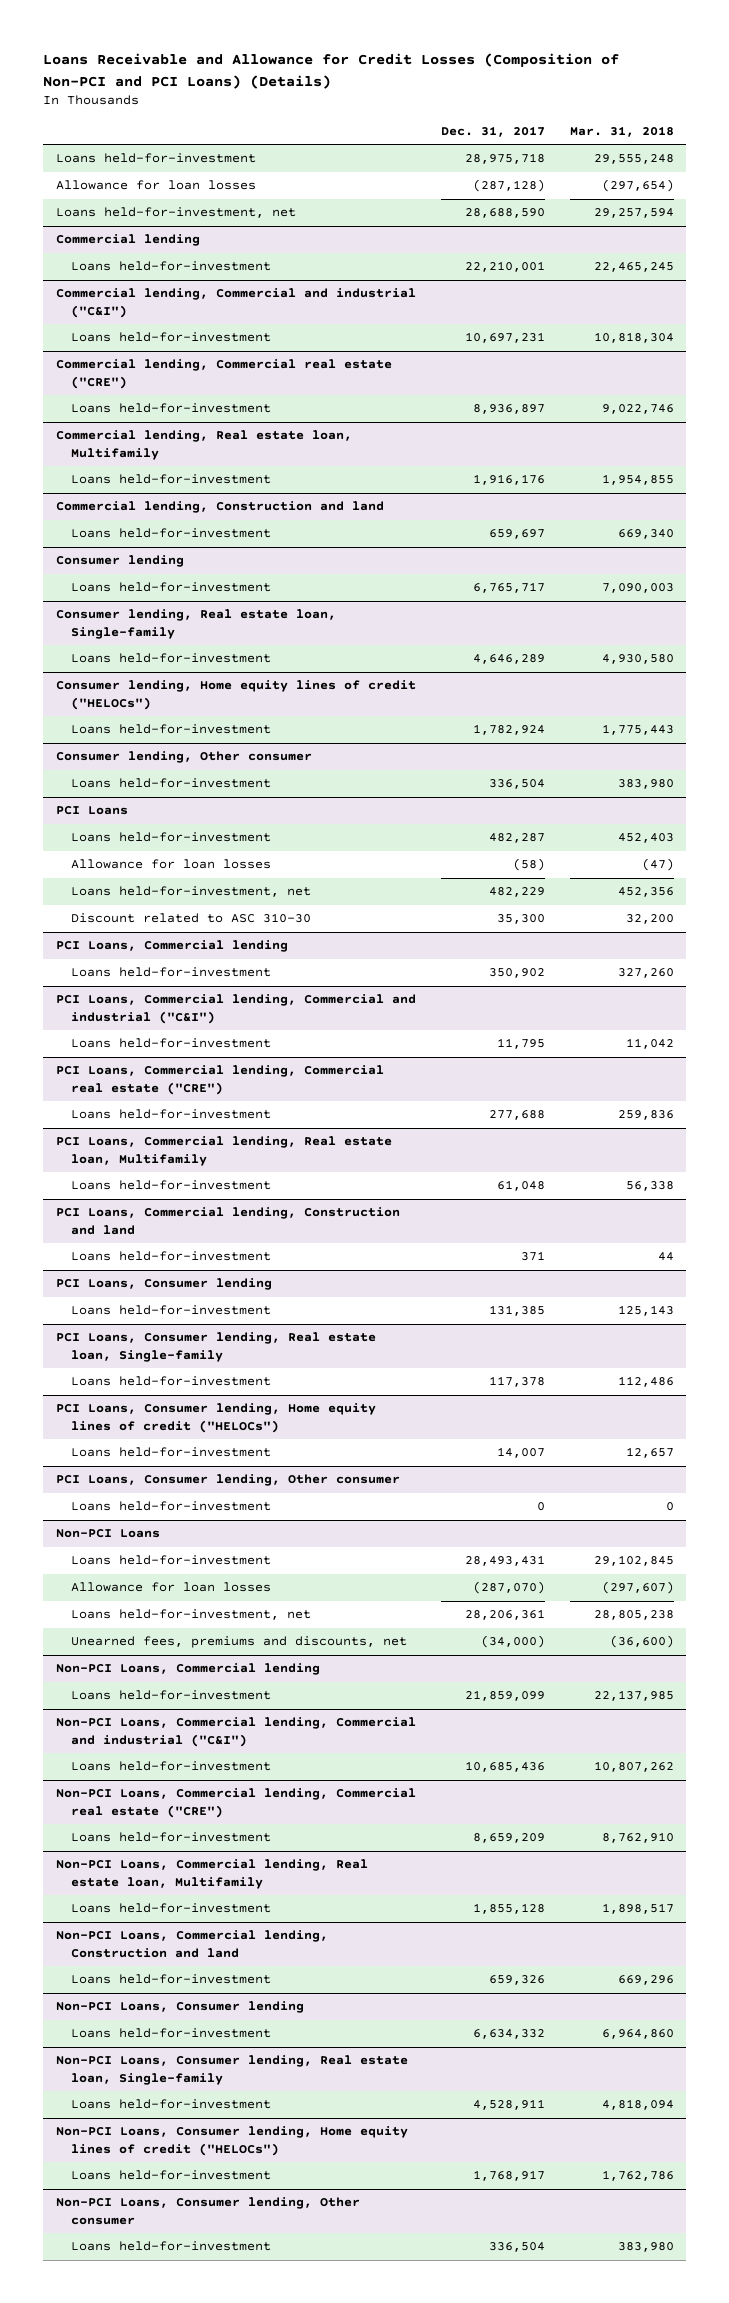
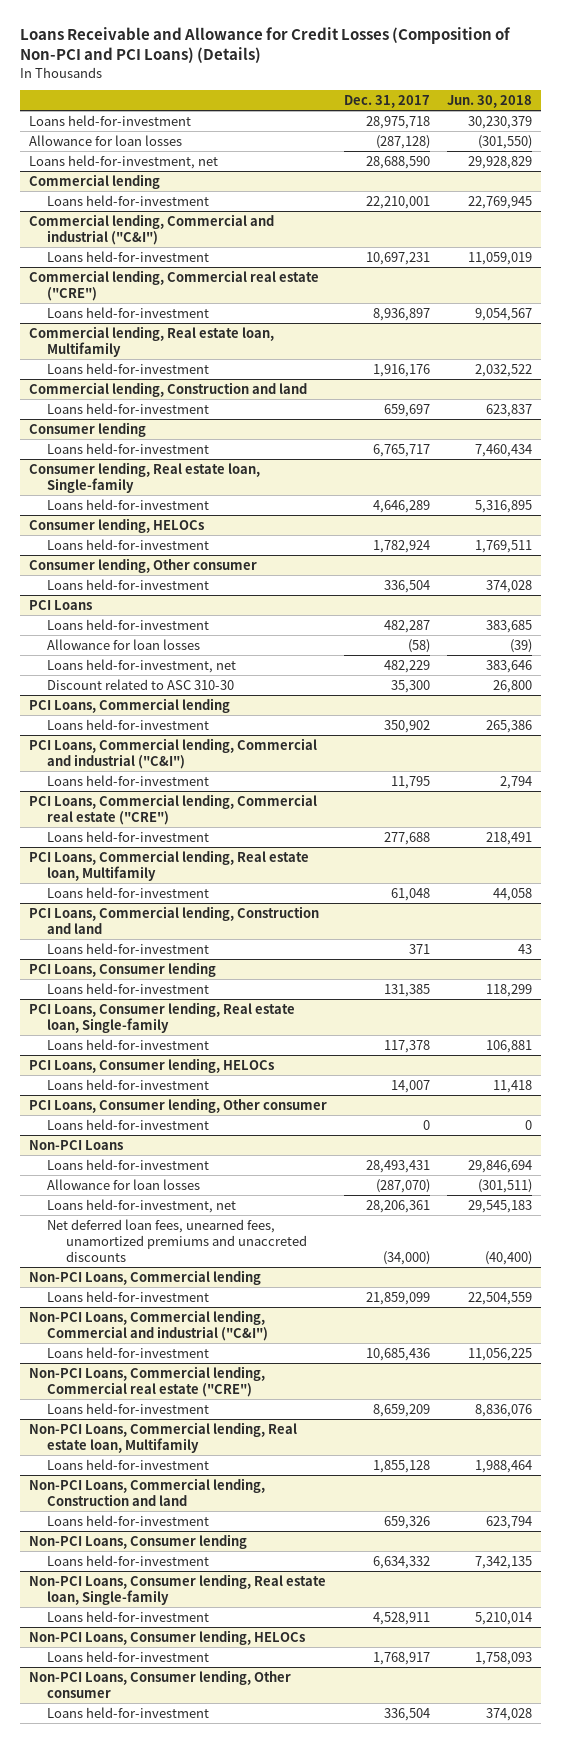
- | Dec. 31, 2017 | Mar. 31, 2018
+ | Dec. 31, 2017 | Jun. 30, 2018
- Consumer lending, Home equity lines of credit ("HELOCs")
+ Consumer lending, HELOCs
- PCI Loans, Consumer lending, Home equity lines of credit ("HELOCs")
+ PCI Loans, Consumer lending, HELOCs
@ Non-PCI Loans
- Unearned fees, premiums and discounts, net | (34,000) | (36,600)
+ Net deferred loan fees, unearned fees, unamortized premiums and unaccreted discounts | (34,000) | (40,400)
- Non-PCI Loans, Consumer lending, Home equity lines of credit ("HELOCs")
+ Non-PCI Loans, Consumer lending, HELOCs

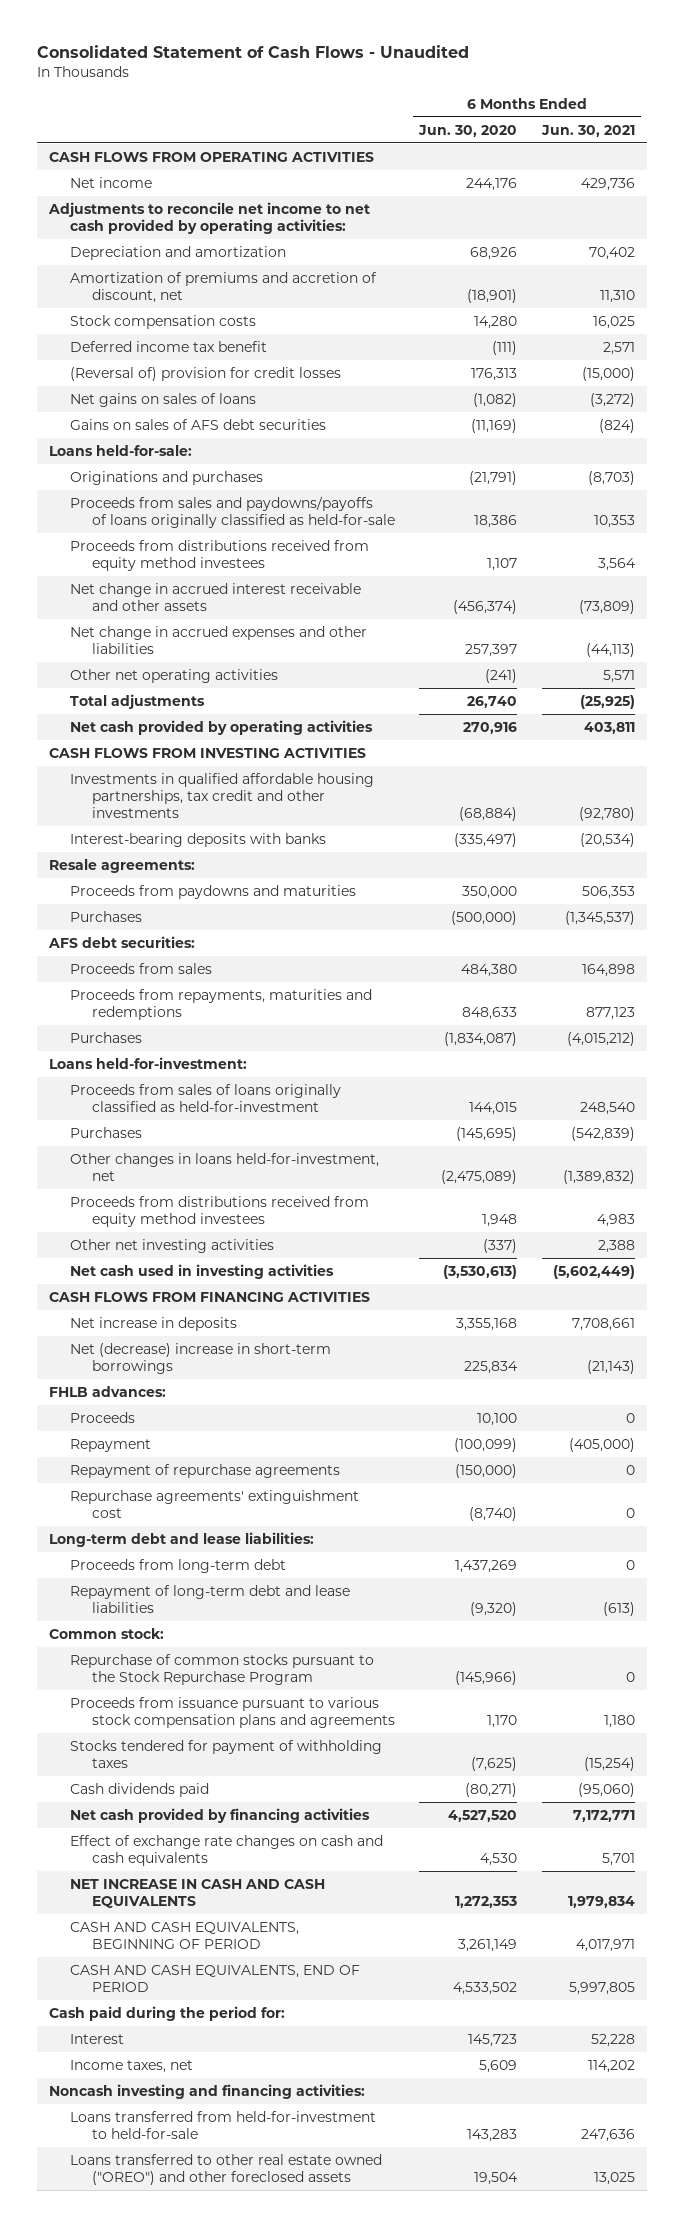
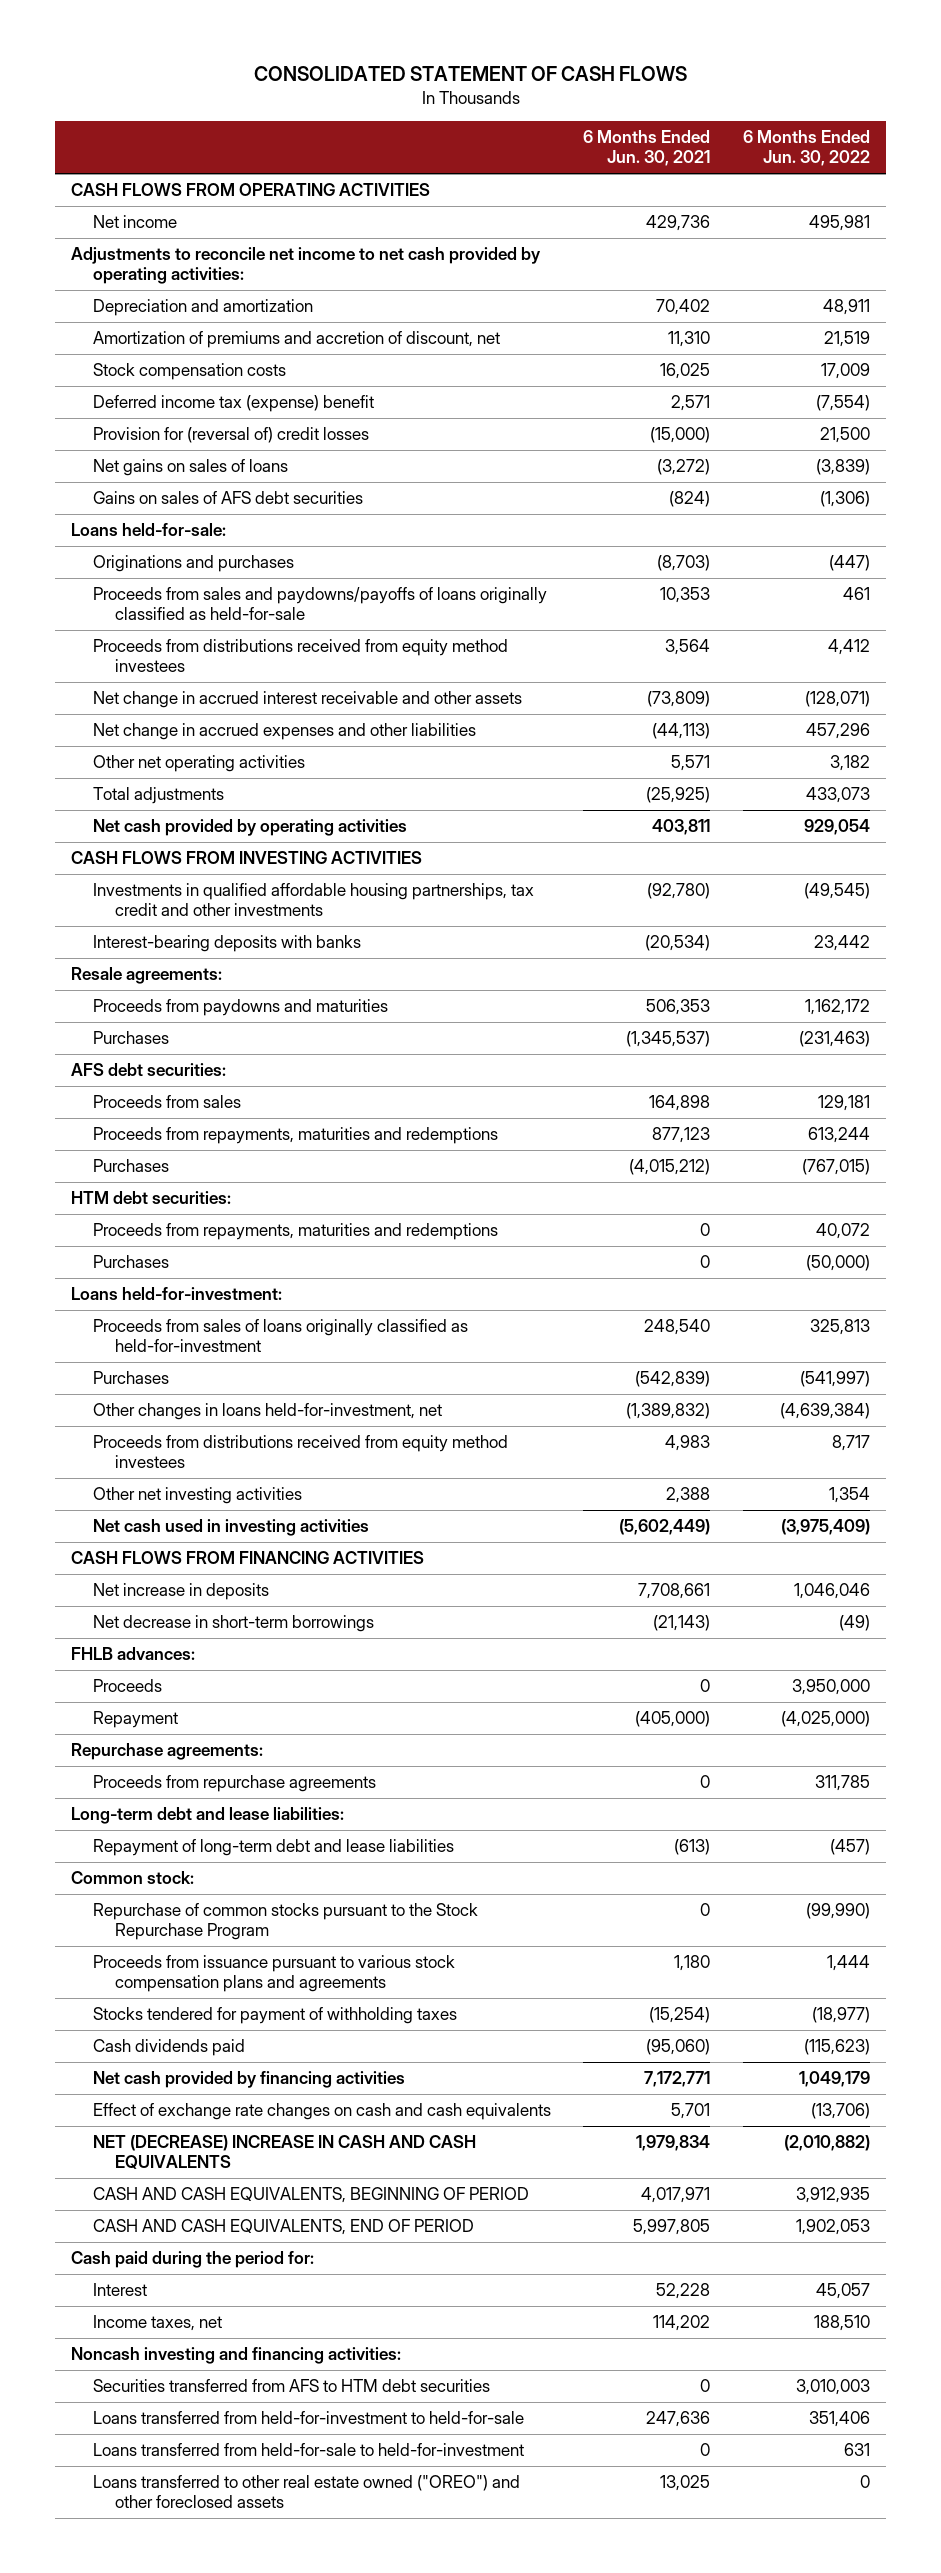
- Consolidated Statement of Cash Flows - Unaudited
+ CONSOLIDATED STATEMENT OF CASH FLOWS
- | 6 Months Ended Jun. 30, 2020 | 6 Months Ended Jun. 30, 2021
+ | 6 Months Ended Jun. 30, 2021 | 6 Months Ended Jun. 30, 2022
- Deferred income tax benefit | (111) | 2,571
- (Reversal of) provision for credit losses | 176,313 | (15,000)
+ Deferred income tax (expense) benefit | 2,571 | (7,554)
+ Provision for (reversal of) credit losses | (15,000) | 21,500
+ HTM debt securities:
+ Proceeds from repayments, maturities and redemptions | 0 | 40,072
+ Purchases | 0 | (50,000)
- Net (decrease) increase in short-term borrowings | 225,834 | (21,143)
+ Net decrease in short-term borrowings | (21,143) | (49)
- Repayment of repurchase agreements | (150,000) | 0
- Repurchase agreements' extinguishment cost | (8,740) | 0
+ Repurchase agreements:
+ Proceeds from repurchase agreements | 0 | 311,785
- Proceeds from long-term debt | 1,437,269 | 0
- NET INCREASE IN CASH AND CASH EQUIVALENTS | 1,272,353 | 1,979,834
+ NET (DECREASE) INCREASE IN CASH AND CASH EQUIVALENTS | 1,979,834 | (2,010,882)
+ Securities transferred from AFS to HTM debt securities | 0 | 3,010,003
+ Loans transferred from held-for-sale to held-for-investment | 0 | 631

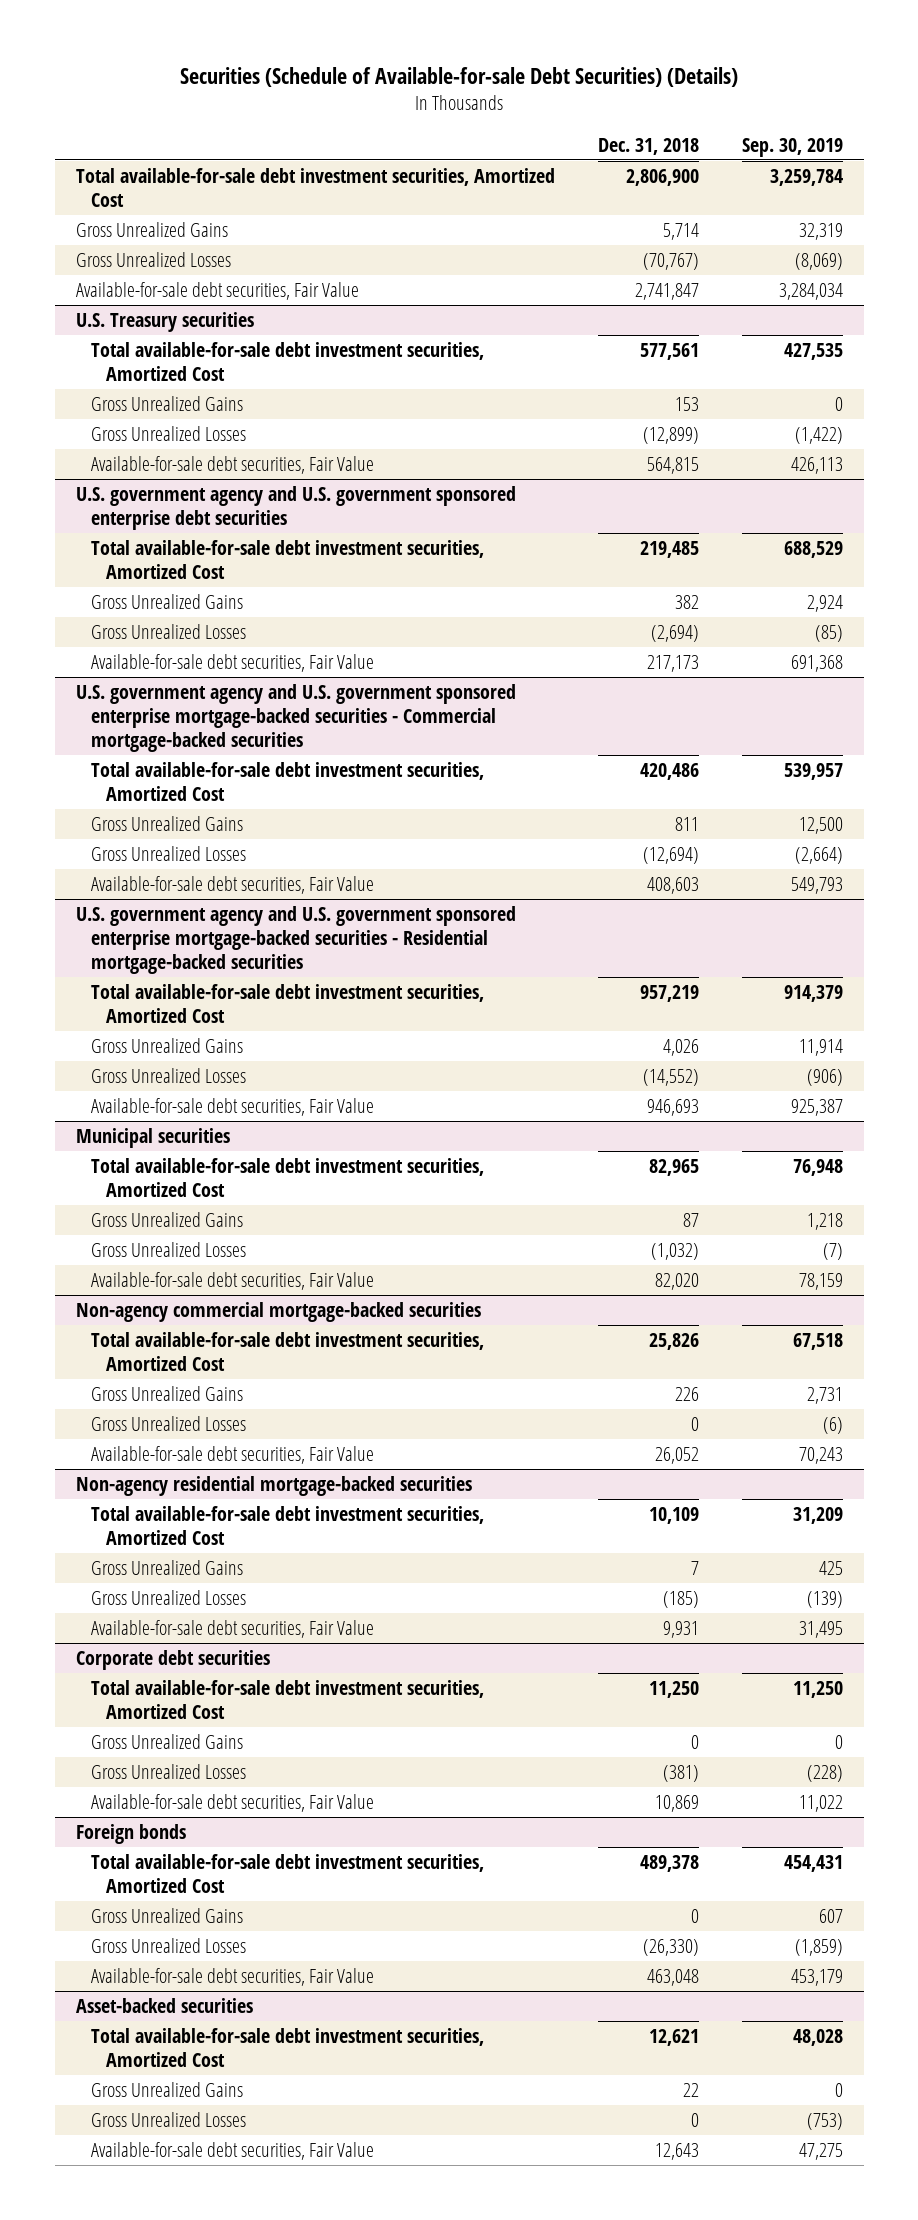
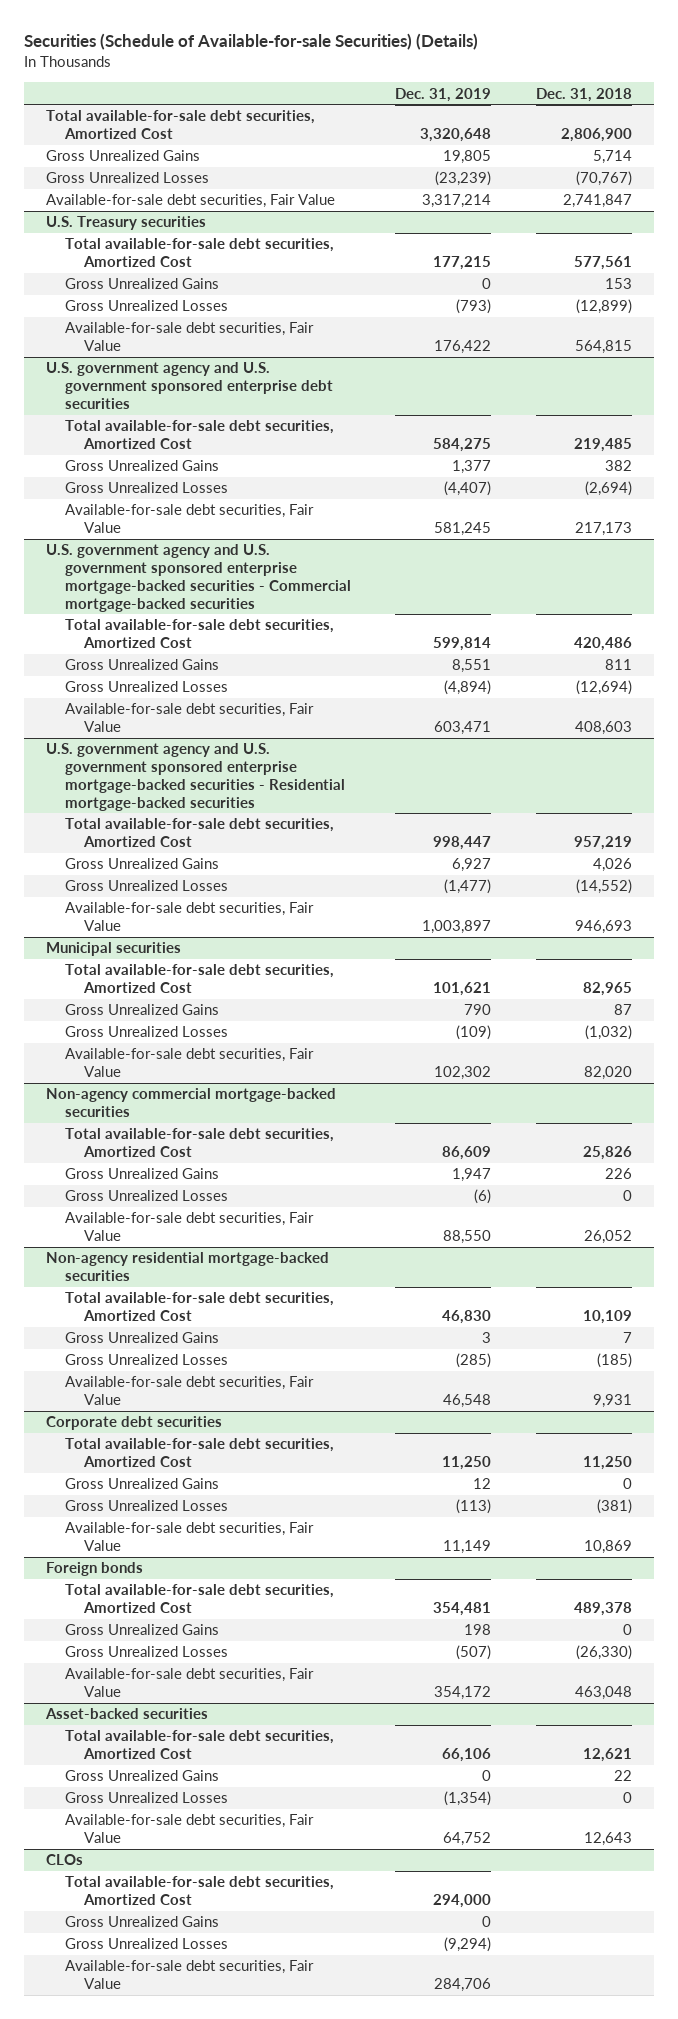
- Securities (Schedule of Available-for-sale Debt Securities) (Details)
+ Securities (Schedule of Available-for-sale Securities) (Details)
- | Dec. 31, 2018 | Sep. 30, 2019
+ | Dec. 31, 2019 | Dec. 31, 2018
- Total available-for-sale debt investment securities, Amortized Cost | 2,806,900 | 3,259,784
+ Total available-for-sale debt securities, Amortized Cost | 3,320,648 | 2,806,900
@ U.S. Treasury securities
- Total available-for-sale debt investment securities, Amortized Cost | 577,561 | 427,535
+ Total available-for-sale debt securities, Amortized Cost | 177,215 | 577,561
@ U.S. government agency and U.S. government sponsored enterprise debt securities
- Total available-for-sale debt investment securities, Amortized Cost | 219,485 | 688,529
+ Total available-for-sale debt securities, Amortized Cost | 584,275 | 219,485
@ U.S. government agency and U.S. government sponsored enterprise mortgage-backed securities - Commercial mortgage-backed securities
- Total available-for-sale debt investment securities, Amortized Cost | 420,486 | 539,957
+ Total available-for-sale debt securities, Amortized Cost | 599,814 | 420,486
@ U.S. government agency and U.S. government sponsored enterprise mortgage-backed securities - Residential mortgage-backed securities
- Total available-for-sale debt investment securities, Amortized Cost | 957,219 | 914,379
+ Total available-for-sale debt securities, Amortized Cost | 998,447 | 957,219
@ Municipal securities
- Total available-for-sale debt investment securities, Amortized Cost | 82,965 | 76,948
+ Total available-for-sale debt securities, Amortized Cost | 101,621 | 82,965
@ Non-agency commercial mortgage-backed securities
- Total available-for-sale debt investment securities, Amortized Cost | 25,826 | 67,518
+ Total available-for-sale debt securities, Amortized Cost | 86,609 | 25,826
@ Non-agency residential mortgage-backed securities
- Total available-for-sale debt investment securities, Amortized Cost | 10,109 | 31,209
+ Total available-for-sale debt securities, Amortized Cost | 46,830 | 10,109
@ Corporate debt securities
- Total available-for-sale debt investment securities, Amortized Cost | 11,250 | 11,250
+ Total available-for-sale debt securities, Amortized Cost | 11,250 | 11,250
@ Foreign bonds
- Total available-for-sale debt investment securities, Amortized Cost | 489,378 | 454,431
+ Total available-for-sale debt securities, Amortized Cost | 354,481 | 489,378
@ Asset-backed securities
- Total available-for-sale debt investment securities, Amortized Cost | 12,621 | 48,028
+ Total available-for-sale debt securities, Amortized Cost | 66,106 | 12,621
+ CLOs
+ Total available-for-sale debt securities, Amortized Cost | 294,000 |
+ Gross Unrealized Gains | 0 |
+ Gross Unrealized Losses | (9,294) |
+ Available-for-sale debt securities, Fair Value | 284,706 |

